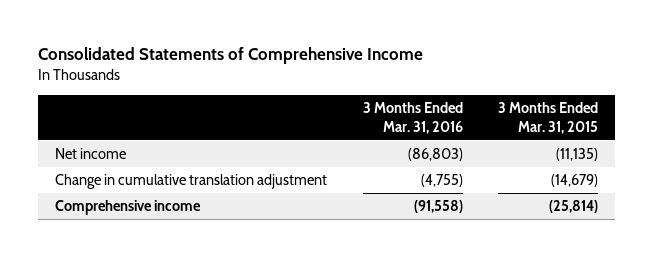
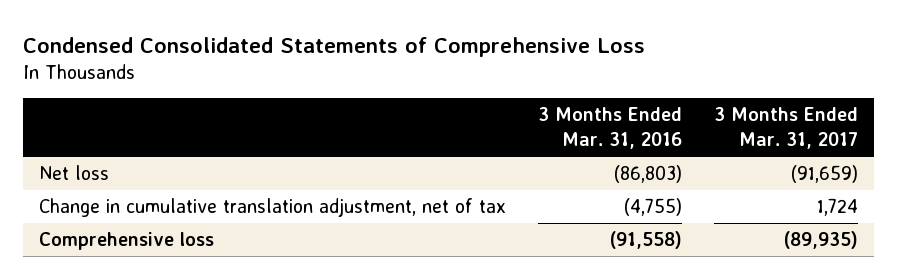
- Consolidated Statements of Comprehensive Income
+ Condensed Consolidated Statements of Comprehensive Loss
- | 3 Months Ended Mar. 31, 2016 | 3 Months Ended Mar. 31, 2015
+ | 3 Months Ended Mar. 31, 2016 | 3 Months Ended Mar. 31, 2017
- Net income | (86,803) | (11,135)
- Change in cumulative translation adjustment | (4,755) | (14,679)
- Comprehensive income | (91,558) | (25,814)
+ Net loss | (86,803) | (91,659)
+ Change in cumulative translation adjustment, net of tax | (4,755) | 1,724
+ Comprehensive loss | (91,558) | (89,935)

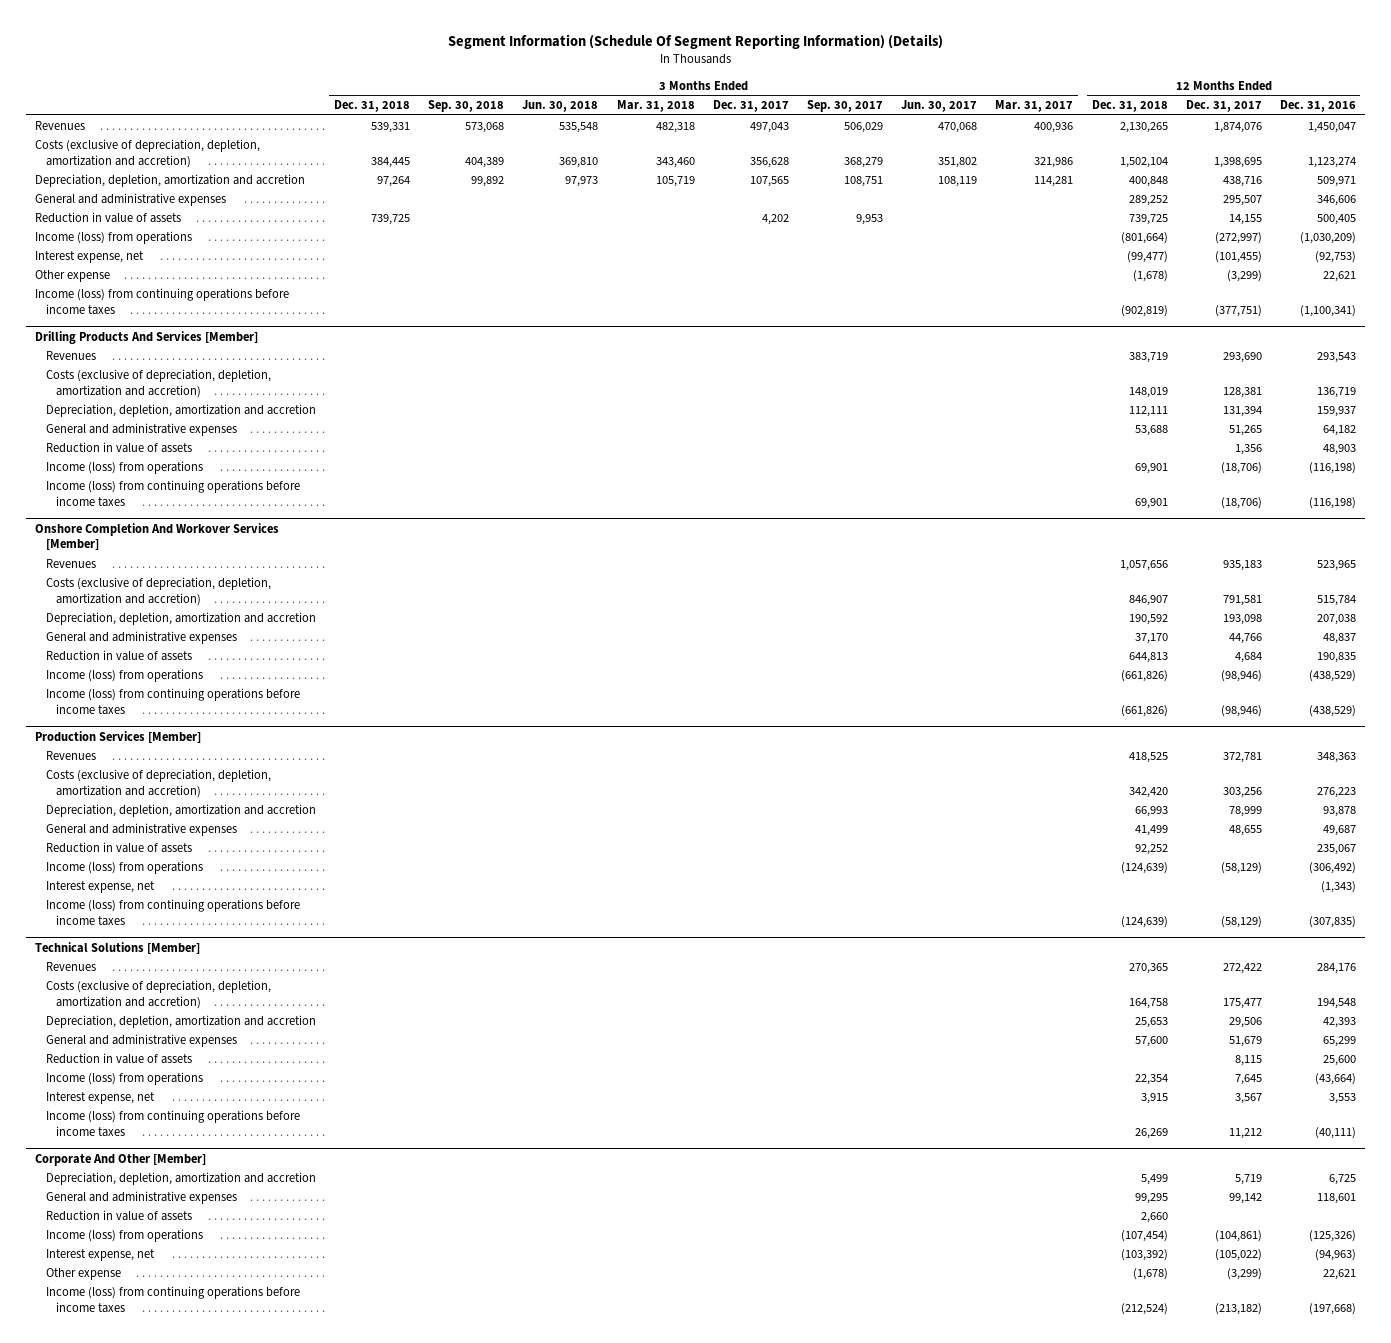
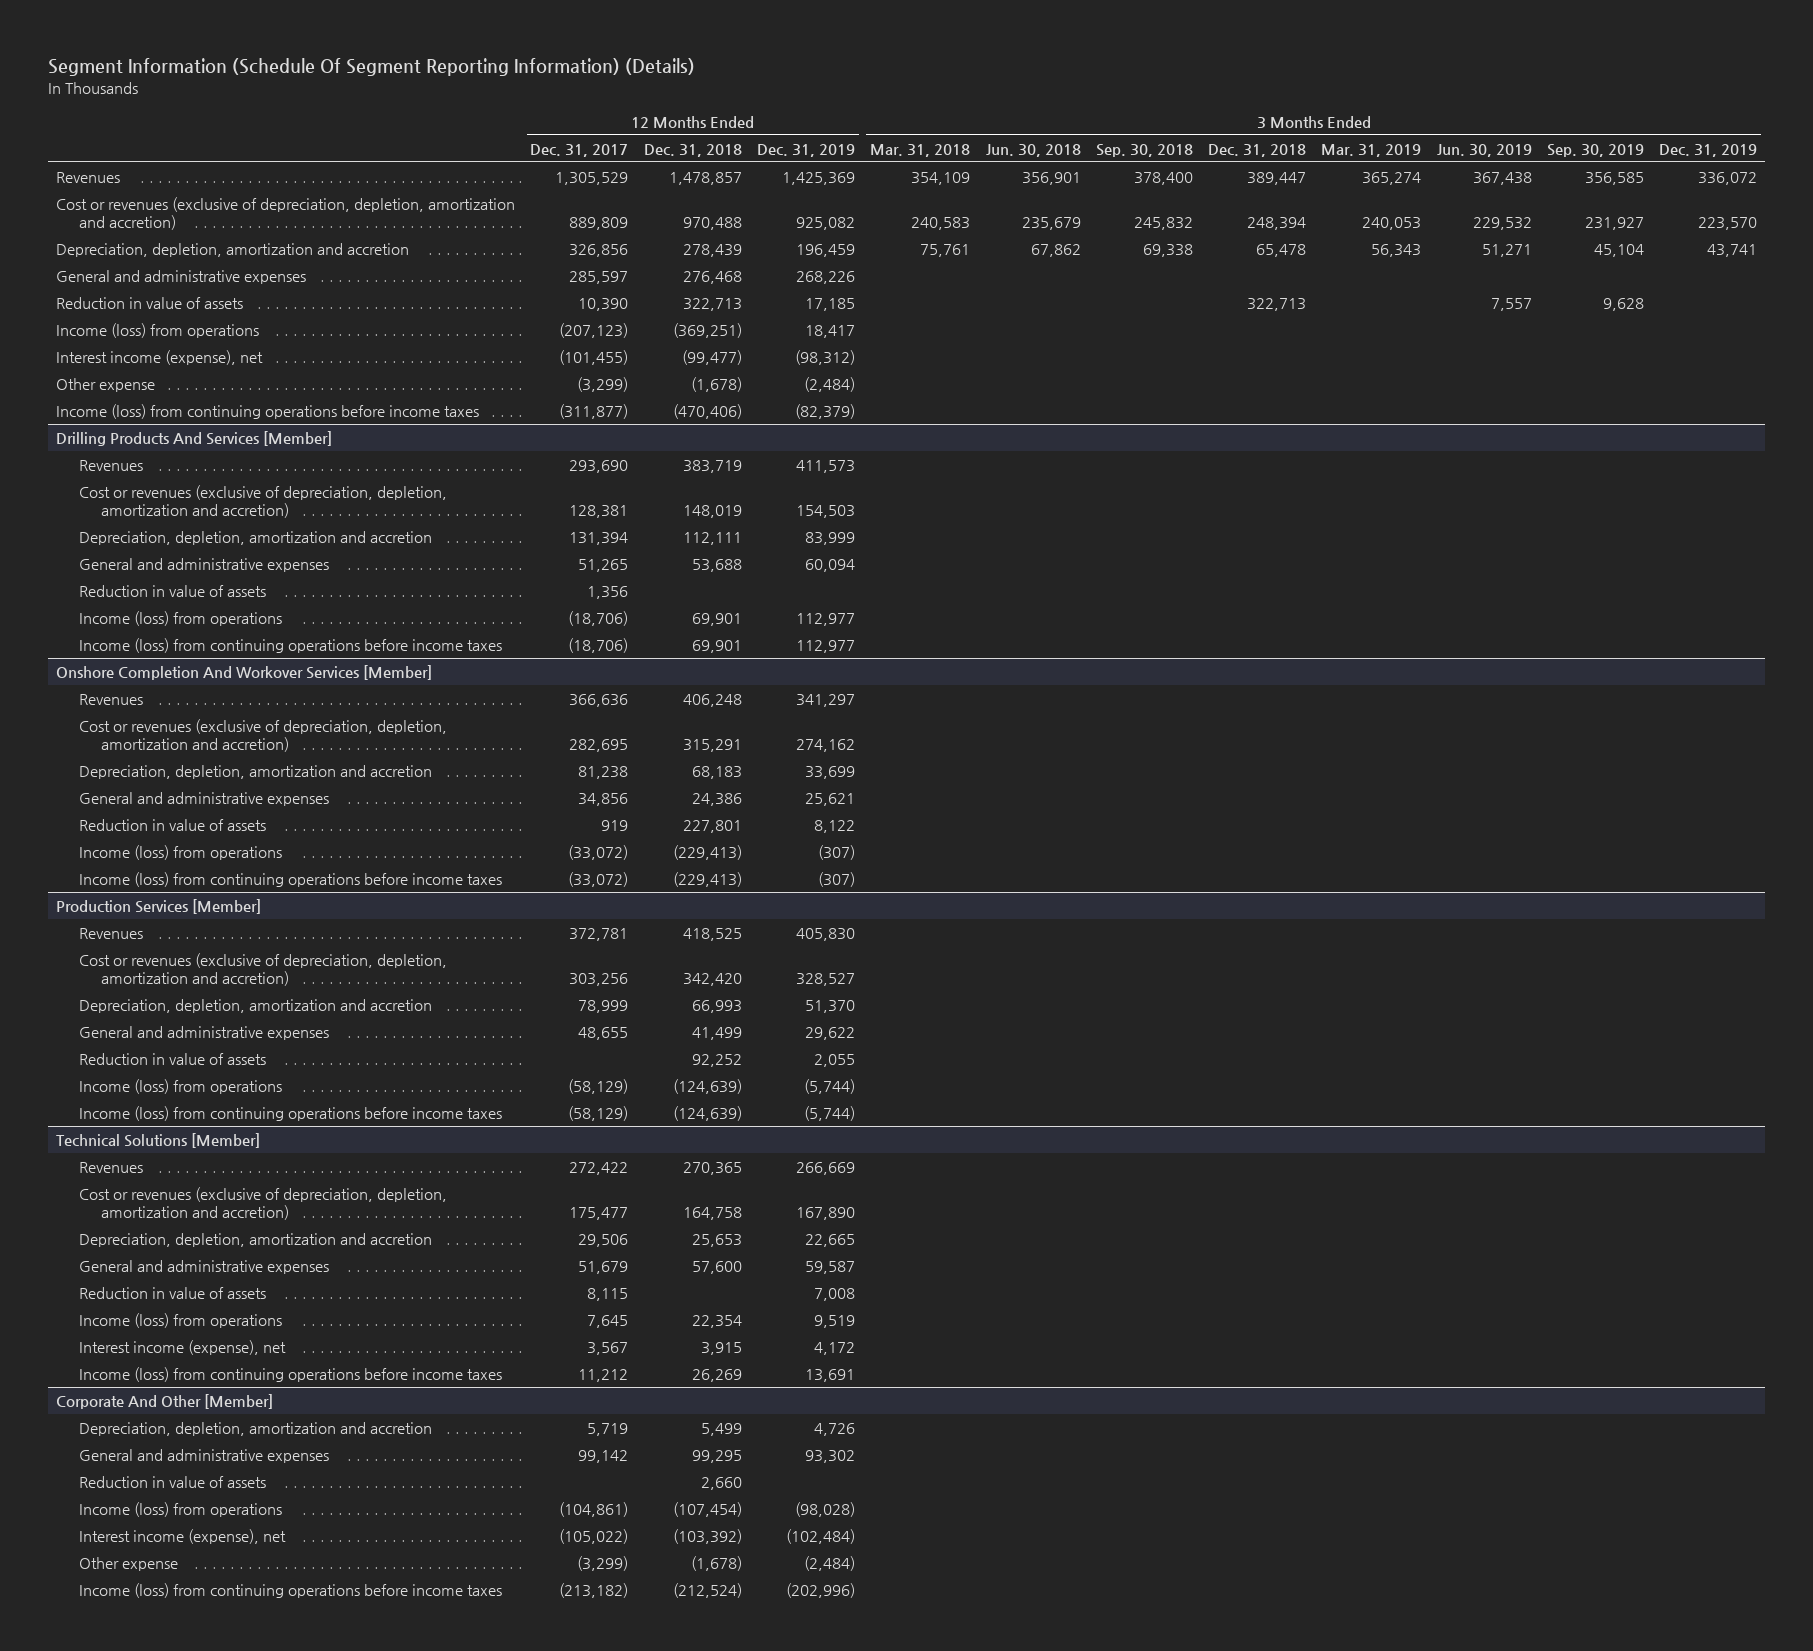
- | 3 Months Ended Dec. 31, 2018 | 3 Months Ended Sep. 30, 2018 | 3 Months Ended Jun. 30, 2018 | 3 Months Ended Mar. 31, 2018 | 3 Months Ended Dec. 31, 2017 | 3 Months Ended Sep. 30, 2017 | 3 Months Ended Jun. 30, 2017 | 3 Months Ended Mar. 31, 2017 | 12 Months Ended Dec. 31, 2018 | 12 Months Ended Dec. 31, 2017 | 12 Months Ended Dec. 31, 2016
+ | 12 Months Ended Dec. 31, 2017 | 12 Months Ended Dec. 31, 2018 | 12 Months Ended Dec. 31, 2019 | 3 Months Ended Mar. 31, 2018 | 3 Months Ended Jun. 30, 2018 | 3 Months Ended Sep. 30, 2018 | 3 Months Ended Dec. 31, 2018 | 3 Months Ended Mar. 31, 2019 | 3 Months Ended Jun. 30, 2019 | 3 Months Ended Sep. 30, 2019 | 3 Months Ended Dec. 31, 2019
- Revenues | 539,331 | 573,068 | 535,548 | 482,318 | 497,043 | 506,029 | 470,068 | 400,936 | 2,130,265 | 1,874,076 | 1,450,047
- Costs (exclusive of depreciation, depletion, amortization and accretion) | 384,445 | 404,389 | 369,810 | 343,460 | 356,628 | 368,279 | 351,802 | 321,986 | 1,502,104 | 1,398,695 | 1,123,274
- Depreciation, depletion, amortization and accretion | 97,264 | 99,892 | 97,973 | 105,719 | 107,565 | 108,751 | 108,119 | 114,281 | 400,848 | 438,716 | 509,971
- General and administrative expenses | | | | | | | | | 289,252 | 295,507 | 346,606
- Reduction in value of assets | 739,725 | | | | 4,202 | 9,953 | | | 739,725 | 14,155 | 500,405
- Income (loss) from operations | | | | | | | | | (801,664) | (272,997) | (1,030,209)
- Interest expense, net | | | | | | | | | (99,477) | (101,455) | (92,753)
+ Revenues | 1,305,529 | 1,478,857 | 1,425,369 | 354,109 | 356,901 | 378,400 | 389,447 | 365,274 | 367,438 | 356,585 | 336,072
+ Cost or revenues (exclusive of depreciation, depletion, amortization and accretion) | 889,809 | 970,488 | 925,082 | 240,583 | 235,679 | 245,832 | 248,394 | 240,053 | 229,532 | 231,927 | 223,570
+ Depreciation, depletion, amortization and accretion | 326,856 | 278,439 | 196,459 | 75,761 | 67,862 | 69,338 | 65,478 | 56,343 | 51,271 | 45,104 | 43,741
+ General and administrative expenses | 285,597 | 276,468 | 268,226 | | | | | | | |
+ Reduction in value of assets | 10,390 | 322,713 | 17,185 | | | | 322,713 | | 7,557 | 9,628 |
+ Income (loss) from operations | (207,123) | (369,251) | 18,417 | | | | | | | |
+ Interest income (expense), net | (101,455) | (99,477) | (98,312) | | | | | | | |
- Income (loss) from continuing operations before income taxes | | | | | | | | | (902,819) | (377,751) | (1,100,341)
+ Income (loss) from continuing operations before income taxes | (311,877) | (470,406) | (82,379) | | | | | | | |
@ Drilling Products And Services [Member]
- Costs (exclusive of depreciation, depletion, amortization and accretion) | | | | | | | | | 148,019 | 128,381 | 136,719
+ Cost or revenues (exclusive of depreciation, depletion, amortization and accretion) | 128,381 | 148,019 | 154,503 | | | | | | | |
@ Onshore Completion And Workover Services [Member]
- Revenues | | | | | | | | | 1,057,656 | 935,183 | 523,965
- Costs (exclusive of depreciation, depletion, amortization and accretion) | | | | | | | | | 846,907 | 791,581 | 515,784
- Depreciation, depletion, amortization and accretion | | | | | | | | | 190,592 | 193,098 | 207,038
- General and administrative expenses | | | | | | | | | 37,170 | 44,766 | 48,837
- Reduction in value of assets | | | | | | | | | 644,813 | 4,684 | 190,835
- Income (loss) from operations | | | | | | | | | (661,826) | (98,946) | (438,529)
- Income (loss) from continuing operations before income taxes | | | | | | | | | (661,826) | (98,946) | (438,529)
+ Revenues | 366,636 | 406,248 | 341,297 | | | | | | | |
+ Cost or revenues (exclusive of depreciation, depletion, amortization and accretion) | 282,695 | 315,291 | 274,162 | | | | | | | |
+ Depreciation, depletion, amortization and accretion | 81,238 | 68,183 | 33,699 | | | | | | | |
+ General and administrative expenses | 34,856 | 24,386 | 25,621 | | | | | | | |
+ Reduction in value of assets | 919 | 227,801 | 8,122 | | | | | | | |
+ Income (loss) from operations | (33,072) | (229,413) | (307) | | | | | | | |
+ Income (loss) from continuing operations before income taxes | (33,072) | (229,413) | (307) | | | | | | | |
@ Production Services [Member]
- Costs (exclusive of depreciation, depletion, amortization and accretion) | | | | | | | | | 342,420 | 303,256 | 276,223
+ Cost or revenues (exclusive of depreciation, depletion, amortization and accretion) | 303,256 | 342,420 | 328,527 | | | | | | | |
- Interest expense, net | | | | | | | | | | | (1,343)
@ Technical Solutions [Member]
- Costs (exclusive of depreciation, depletion, amortization and accretion) | | | | | | | | | 164,758 | 175,477 | 194,548
+ Cost or revenues (exclusive of depreciation, depletion, amortization and accretion) | 175,477 | 164,758 | 167,890 | | | | | | | |
- Interest expense, net | | | | | | | | | 3,915 | 3,567 | 3,553
+ Interest income (expense), net | 3,567 | 3,915 | 4,172 | | | | | | | |
@ Corporate And Other [Member]
- Interest expense, net | | | | | | | | | (103,392) | (105,022) | (94,963)
+ Interest income (expense), net | (105,022) | (103,392) | (102,484) | | | | | | | |

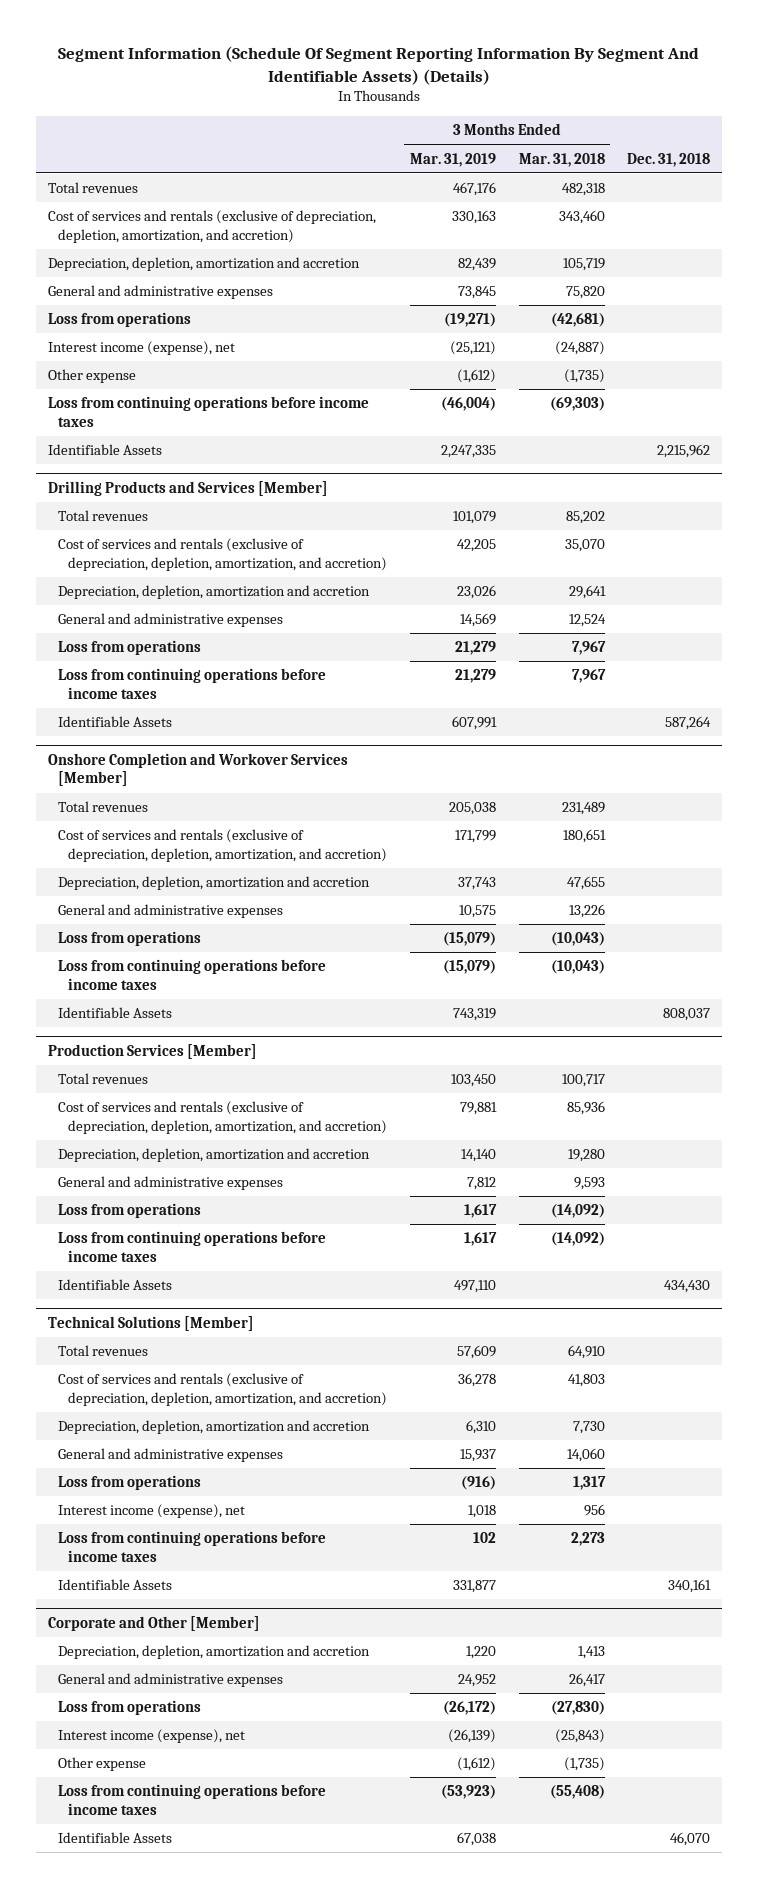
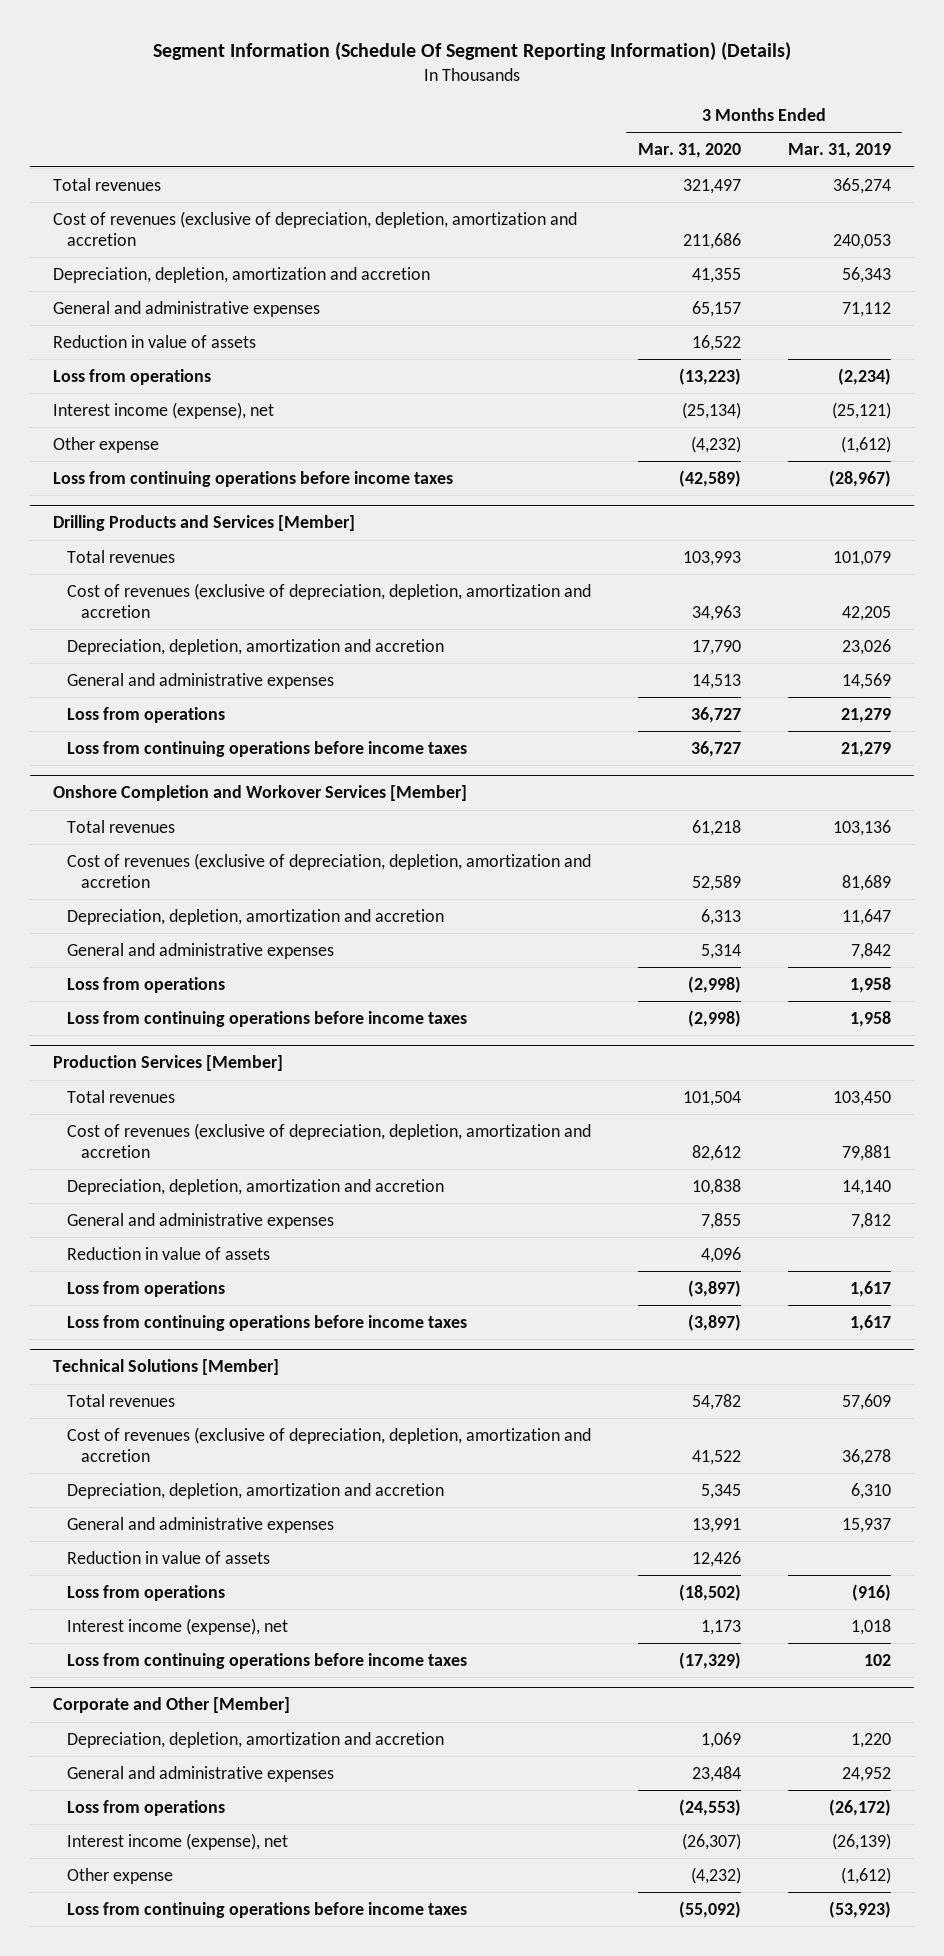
- Segment Information (Schedule Of Segment Reporting Information By Segment And Identifiable Assets) (Details)
+ Segment Information (Schedule Of Segment Reporting Information) (Details)
- | 3 Months Ended Mar. 31, 2019 | 3 Months Ended Mar. 31, 2018 | Dec. 31, 2018
+ | 3 Months Ended Mar. 31, 2020 | 3 Months Ended Mar. 31, 2019
- Total revenues | 467,176 | 482,318 |
- Cost of services and rentals (exclusive of depreciation, depletion, amortization, and accretion) | 330,163 | 343,460 |
- Depreciation, depletion, amortization and accretion | 82,439 | 105,719 |
- General and administrative expenses | 73,845 | 75,820 |
- Loss from operations | (19,271) | (42,681) |
+ Total revenues | 321,497 | 365,274
+ Cost of revenues (exclusive of depreciation, depletion, amortization and accretion | 211,686 | 240,053
+ Depreciation, depletion, amortization and accretion | 41,355 | 56,343
+ General and administrative expenses | 65,157 | 71,112
+ Reduction in value of assets | 16,522 |
+ Loss from operations | (13,223) | (2,234)
- Loss from continuing operations before income taxes | (46,004) | (69,303) |
- Identifiable Assets | 2,247,335 | | 2,215,962
+ Loss from continuing operations before income taxes | (42,589) | (28,967)
@ Drilling Products and Services [Member]
- Cost of services and rentals (exclusive of depreciation, depletion, amortization, and accretion) | 42,205 | 35,070 |
+ Cost of revenues (exclusive of depreciation, depletion, amortization and accretion | 34,963 | 42,205
- Identifiable Assets | 607,991 | | 587,264
@ Onshore Completion and Workover Services [Member]
- Total revenues | 205,038 | 231,489 |
- Cost of services and rentals (exclusive of depreciation, depletion, amortization, and accretion) | 171,799 | 180,651 |
- Depreciation, depletion, amortization and accretion | 37,743 | 47,655 |
- General and administrative expenses | 10,575 | 13,226 |
- Loss from operations | (15,079) | (10,043) |
- Loss from continuing operations before income taxes | (15,079) | (10,043) |
- Identifiable Assets | 743,319 | | 808,037
+ Total revenues | 61,218 | 103,136
+ Cost of revenues (exclusive of depreciation, depletion, amortization and accretion | 52,589 | 81,689
+ Depreciation, depletion, amortization and accretion | 6,313 | 11,647
+ General and administrative expenses | 5,314 | 7,842
+ Loss from operations | (2,998) | 1,958
+ Loss from continuing operations before income taxes | (2,998) | 1,958
@ Production Services [Member]
- Cost of services and rentals (exclusive of depreciation, depletion, amortization, and accretion) | 79,881 | 85,936 |
+ Cost of revenues (exclusive of depreciation, depletion, amortization and accretion | 82,612 | 79,881
+ Reduction in value of assets | 4,096 |
- Identifiable Assets | 497,110 | | 434,430
@ Technical Solutions [Member]
- Cost of services and rentals (exclusive of depreciation, depletion, amortization, and accretion) | 36,278 | 41,803 |
+ Cost of revenues (exclusive of depreciation, depletion, amortization and accretion | 41,522 | 36,278
+ Reduction in value of assets | 12,426 |
- Identifiable Assets | 331,877 | | 340,161
@ Corporate and Other [Member]
- Identifiable Assets | 67,038 | | 46,070

